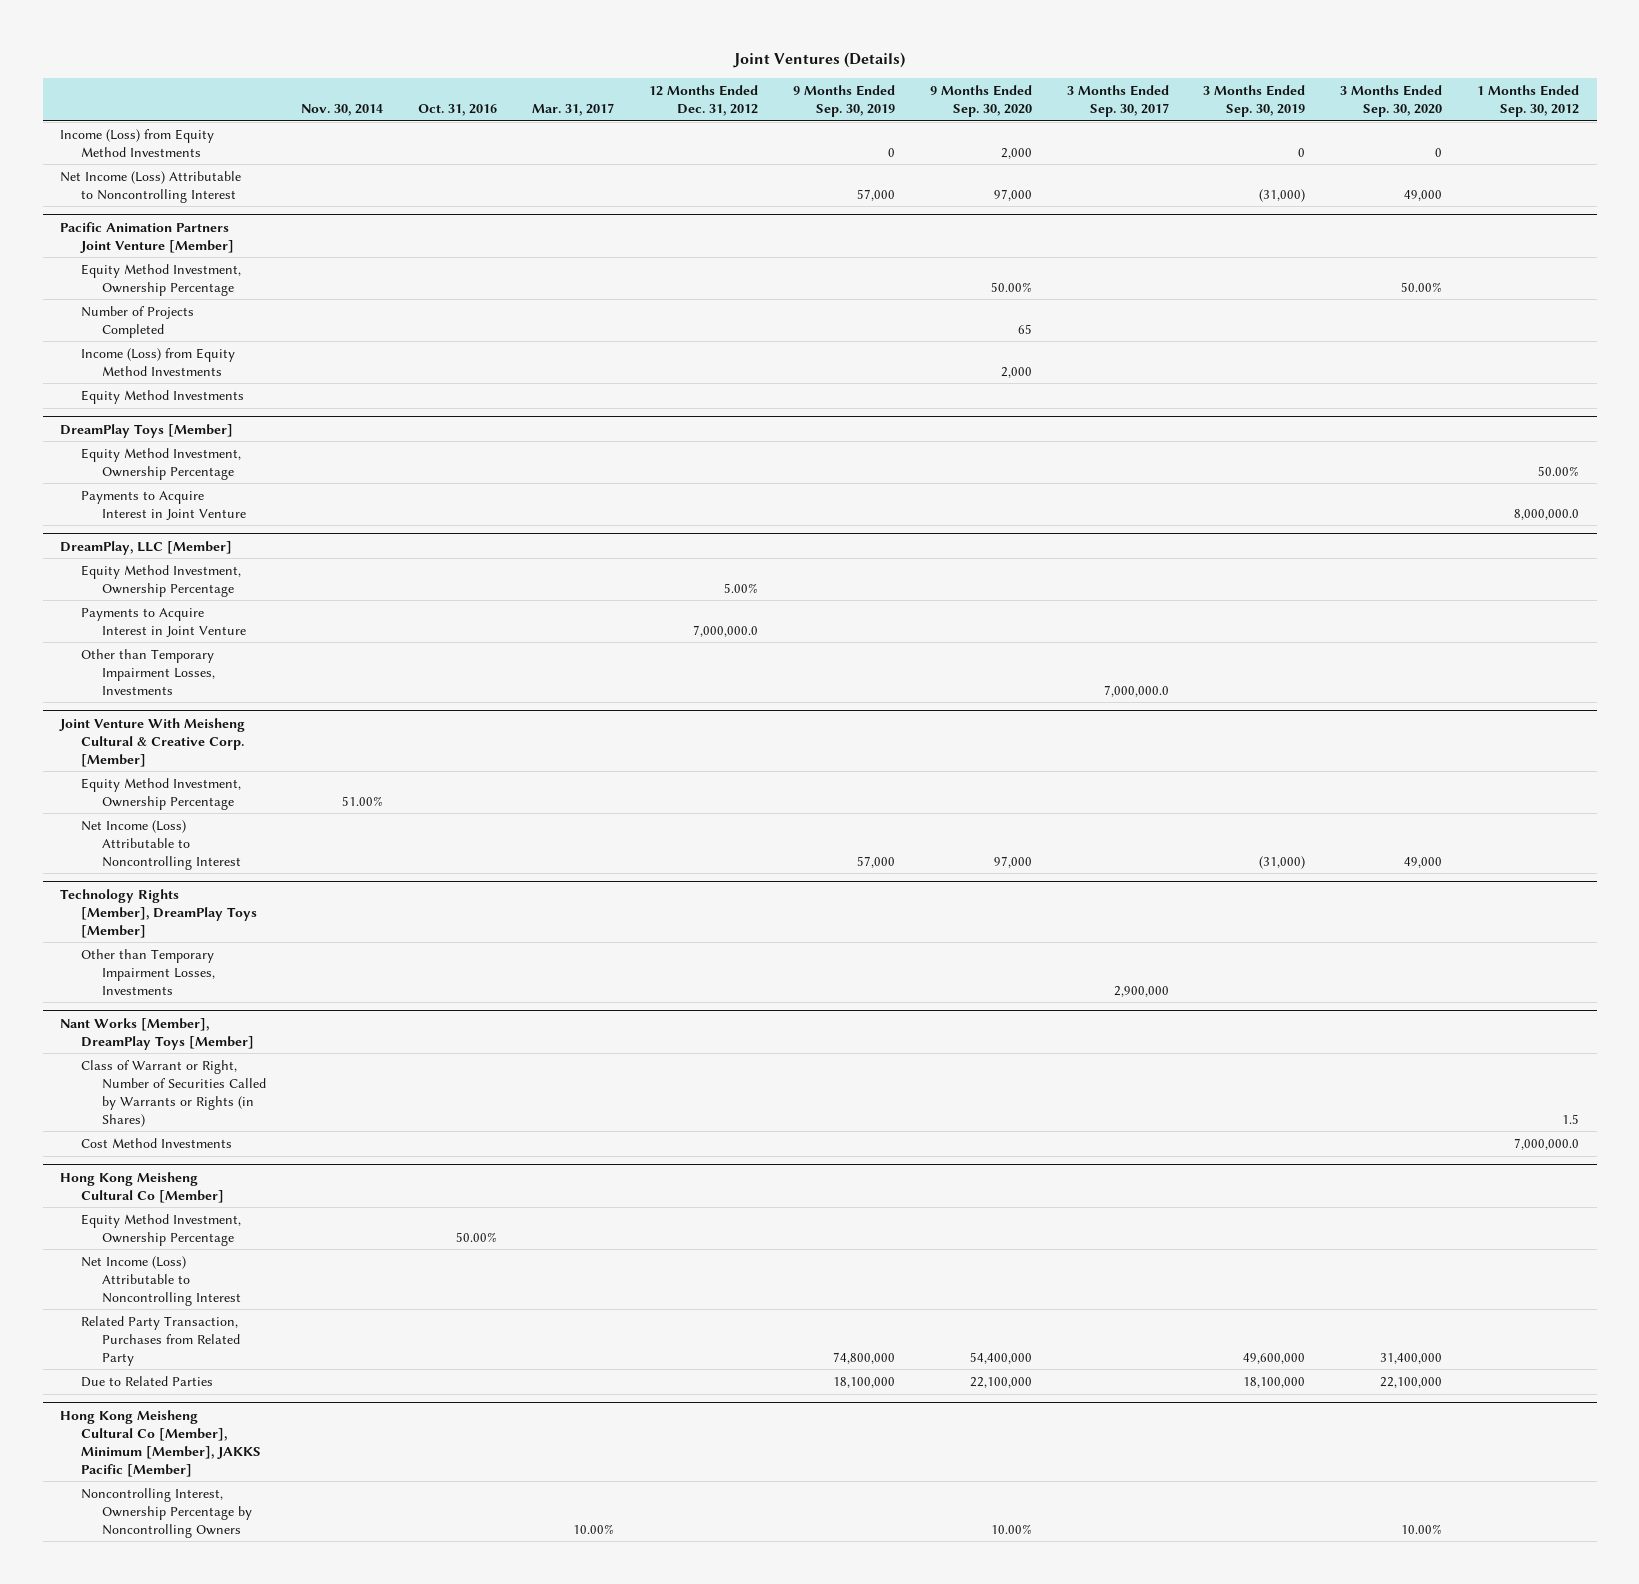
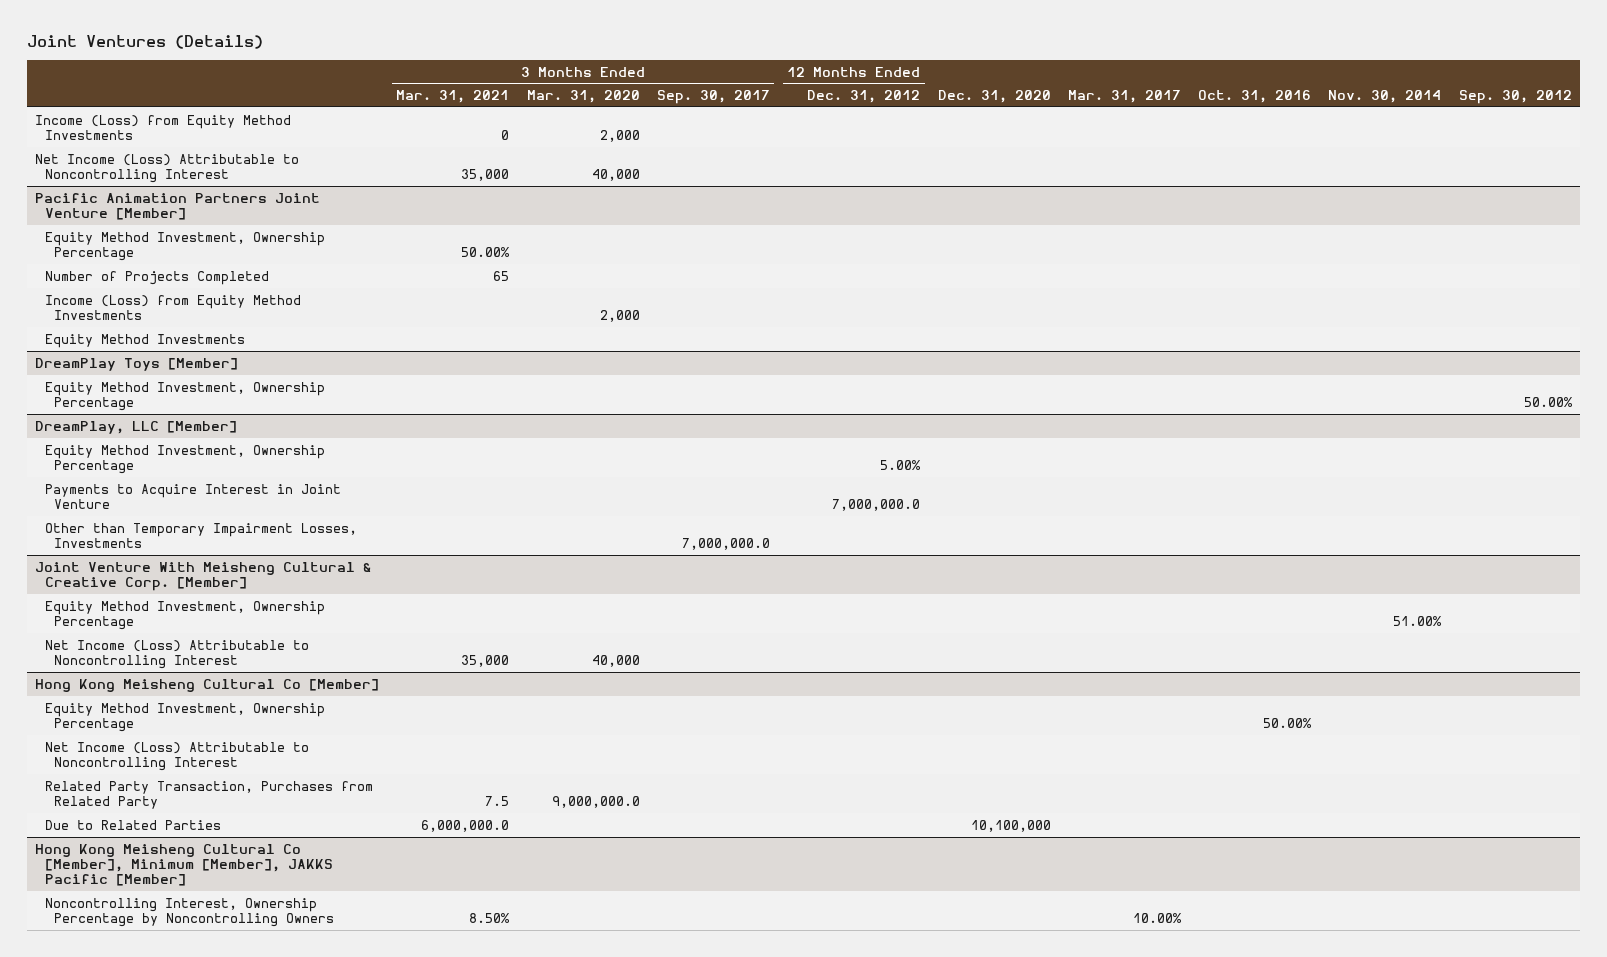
- | Nov. 30, 2014 | Oct. 31, 2016 | Mar. 31, 2017 | 12 Months Ended Dec. 31, 2012 | 9 Months Ended Sep. 30, 2019 | 9 Months Ended Sep. 30, 2020 | 3 Months Ended Sep. 30, 2017 | 3 Months Ended Sep. 30, 2019 | 3 Months Ended Sep. 30, 2020 | 1 Months Ended Sep. 30, 2012
+ | 3 Months Ended Mar. 31, 2021 | 3 Months Ended Mar. 31, 2020 | 3 Months Ended Sep. 30, 2017 | 12 Months Ended Dec. 31, 2012 | Dec. 31, 2020 | Mar. 31, 2017 | Oct. 31, 2016 | Nov. 30, 2014 | Sep. 30, 2012
@ DreamPlay Toys [Member]
- Payments to Acquire Interest in Joint Venture | | | | | | | | | | 8,000,000.0
- Technology Rights [Member], DreamPlay Toys [Member]
- Other than Temporary Impairment Losses, Investments | | | | | | | 2,900,000 | | |
- Nant Works [Member], DreamPlay Toys [Member]
- Class of Warrant or Right, Number of Securities Called by Warrants or Rights (in Shares) | | | | | | | | | | 1.5
- Cost Method Investments | | | | | | | | | | 7,000,000.0

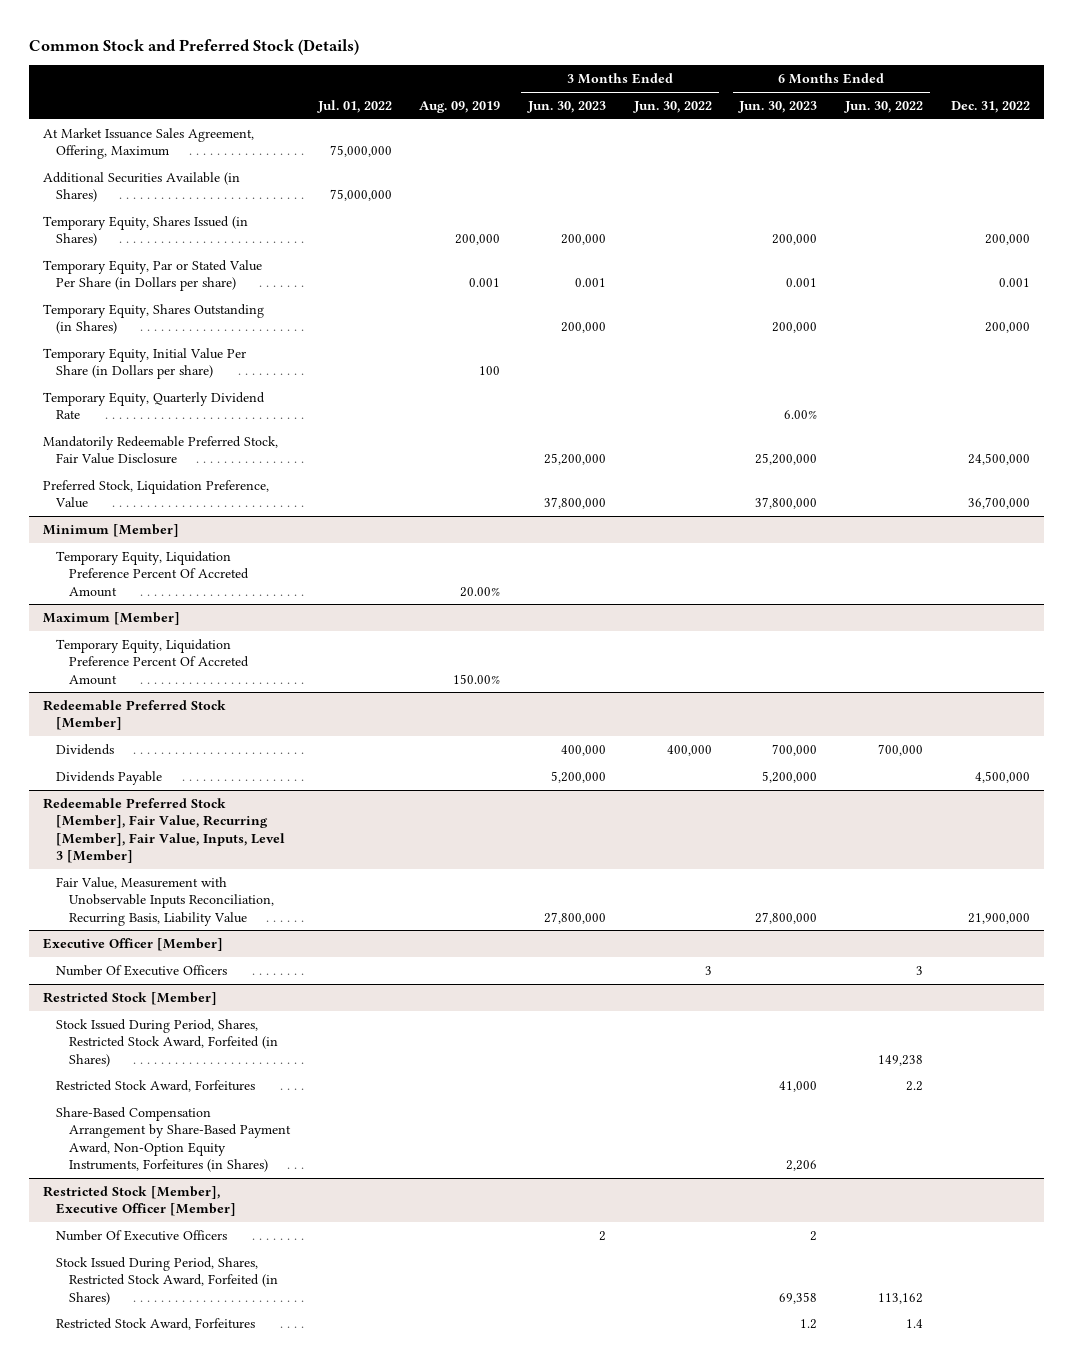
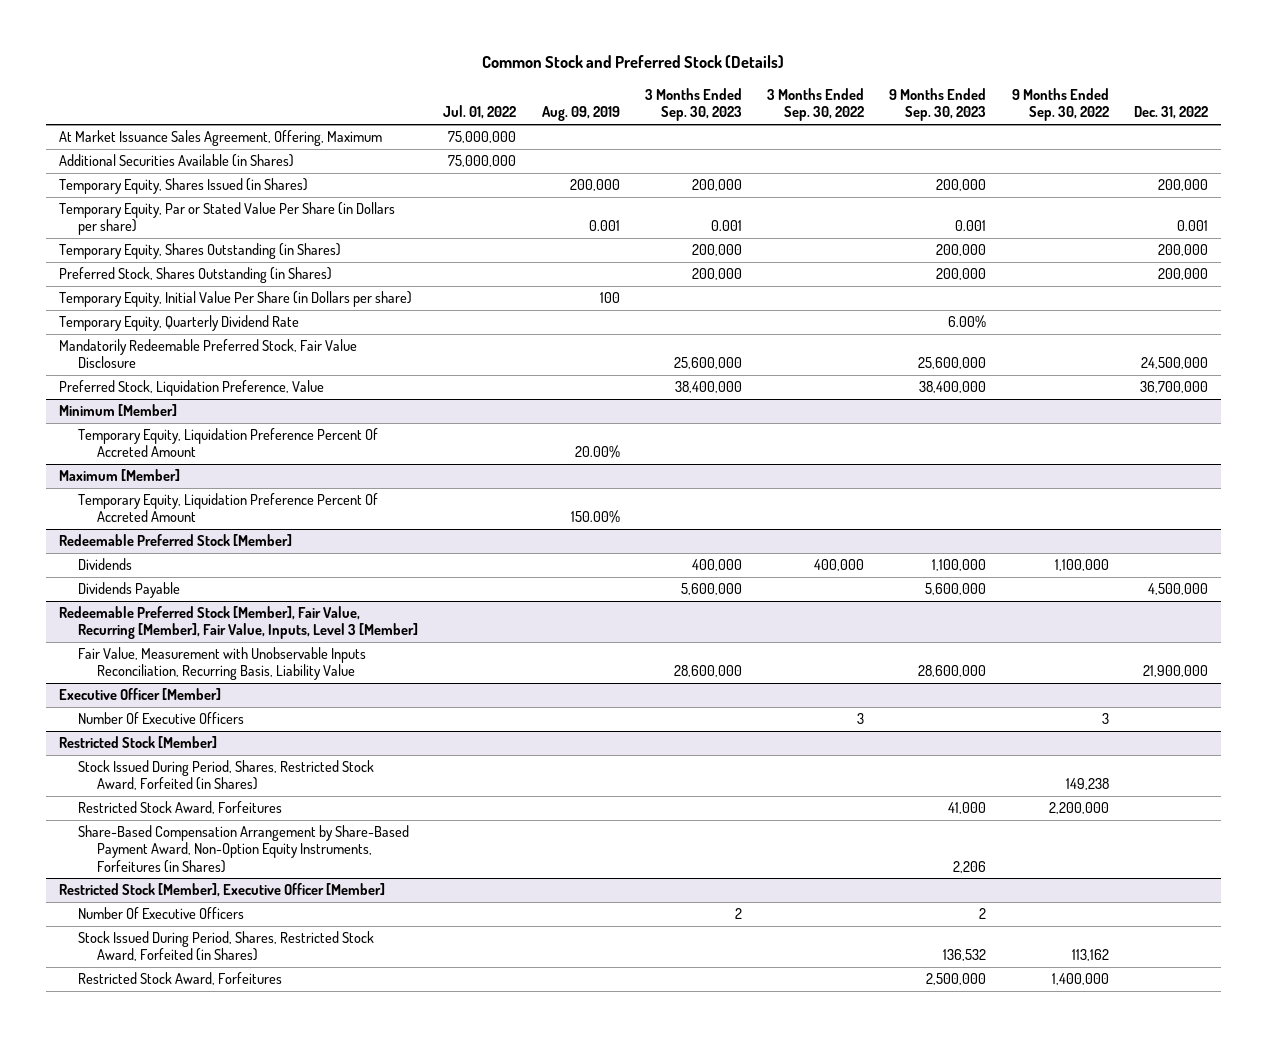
- | Jul. 01, 2022 | Aug. 09, 2019 | 3 Months Ended Jun. 30, 2023 | 3 Months Ended Jun. 30, 2022 | 6 Months Ended Jun. 30, 2023 | 6 Months Ended Jun. 30, 2022 | Dec. 31, 2022
+ | Jul. 01, 2022 | Aug. 09, 2019 | 3 Months Ended Sep. 30, 2023 | 3 Months Ended Sep. 30, 2022 | 9 Months Ended Sep. 30, 2023 | 9 Months Ended Sep. 30, 2022 | Dec. 31, 2022
+ Preferred Stock, Shares Outstanding (in Shares) | | | 200,000 | | 200,000 | | 200,000

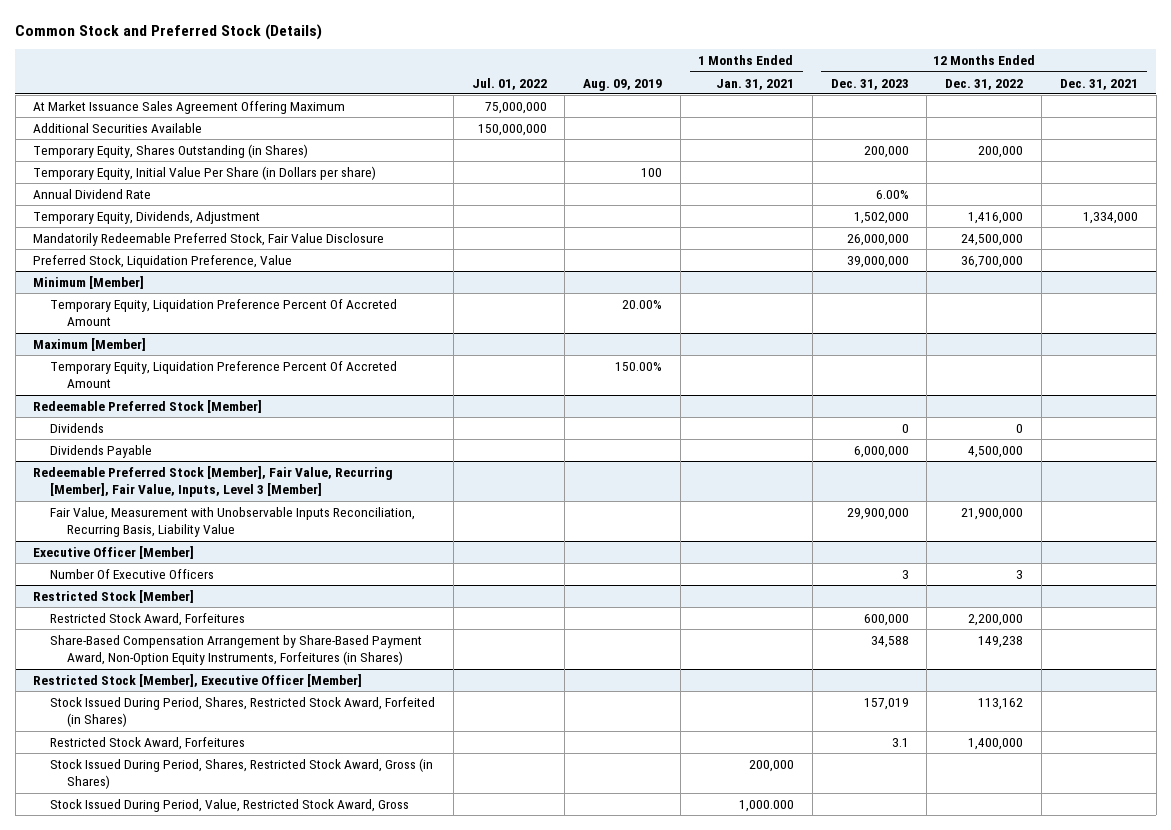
- | Jul. 01, 2022 | Aug. 09, 2019 | 3 Months Ended Sep. 30, 2023 | 3 Months Ended Sep. 30, 2022 | 9 Months Ended Sep. 30, 2023 | 9 Months Ended Sep. 30, 2022 | Dec. 31, 2022
+ | Jul. 01, 2022 | Aug. 09, 2019 | 1 Months Ended Jan. 31, 2021 | 12 Months Ended Dec. 31, 2023 | 12 Months Ended Dec. 31, 2022 | 12 Months Ended Dec. 31, 2021
- At Market Issuance Sales Agreement, Offering, Maximum | 75,000,000 | | | | | |
- Additional Securities Available (in Shares) | 75,000,000 | | | | | |
- Temporary Equity, Shares Issued (in Shares) | | 200,000 | 200,000 | | 200,000 | | 200,000
- Temporary Equity, Par or Stated Value Per Share (in Dollars per share) | | 0.001 | 0.001 | | 0.001 | | 0.001
+ At Market Issuance Sales Agreement Offering Maximum | 75,000,000 | | | | |
+ Additional Securities Available | 150,000,000 | | | | |
- Preferred Stock, Shares Outstanding (in Shares) | | | 200,000 | | 200,000 | | 200,000
- Temporary Equity, Quarterly Dividend Rate | | | | | 6.00% | |
+ Annual Dividend Rate | | | | 6.00% | |
+ Temporary Equity, Dividends, Adjustment | | | | 1,502,000 | 1,416,000 | 1,334,000
@ Restricted Stock [Member]
- Stock Issued During Period, Shares, Restricted Stock Award, Forfeited (in Shares) | | | | | | 149,238 |
@ Restricted Stock [Member], Executive Officer [Member]
- Number Of Executive Officers | | | 2 | | 2 | |
+ Stock Issued During Period, Shares, Restricted Stock Award, Gross (in Shares) | | | 200,000 | | |
+ Stock Issued During Period, Value, Restricted Stock Award, Gross | | | 1,000.000 | | |

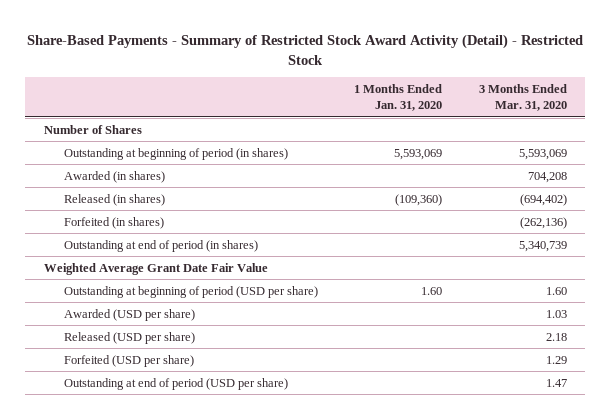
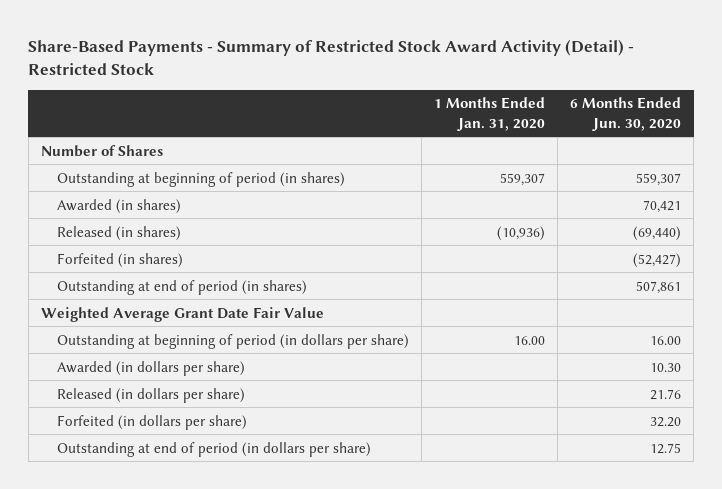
- | 1 Months Ended Jan. 31, 2020 | 3 Months Ended Mar. 31, 2020
+ | 1 Months Ended Jan. 31, 2020 | 6 Months Ended Jun. 30, 2020
- Outstanding at beginning of period (in shares) | 5,593,069 | 5,593,069
+ Outstanding at beginning of period (in shares) | 559,307 | 559,307
- Released (in shares) | (109,360) | (694,402)
+ Released (in shares) | (10,936) | (69,440)
- Outstanding at beginning of period (USD per share) | 1.60 | 1.60
- Awarded (USD per share) | | 1.03
- Released (USD per share) | | 2.18
- Forfeited (USD per share) | | 1.29
- Outstanding at end of period (USD per share) | | 1.47
+ Outstanding at beginning of period (in dollars per share) | 16.00 | 16.00
+ Awarded (in dollars per share) | | 10.30
+ Released (in dollars per share) | | 21.76
+ Forfeited (in dollars per share) | | 32.20
+ Outstanding at end of period (in dollars per share) | | 12.75

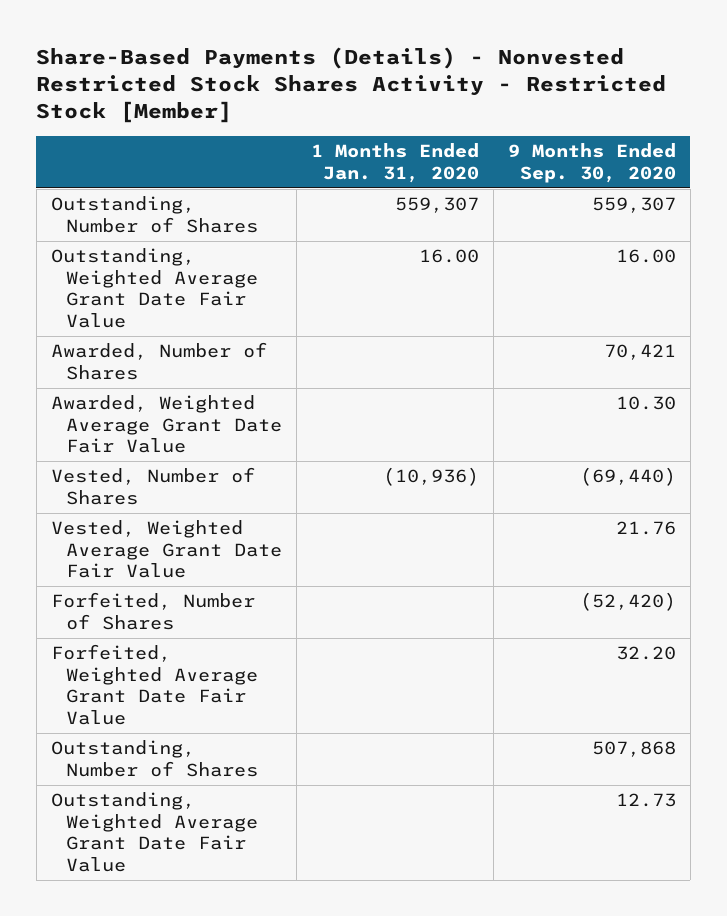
- Share-Based Payments - Summary of Restricted Stock Award Activity (Detail) - Restricted Stock
+ Share-Based Payments (Details) - Nonvested Restricted Stock Shares Activity - Restricted Stock [Member]
- | 1 Months Ended Jan. 31, 2020 | 6 Months Ended Jun. 30, 2020
+ | 1 Months Ended Jan. 31, 2020 | 9 Months Ended Sep. 30, 2020
- Number of Shares
- Outstanding at beginning of period (in shares) | 559,307 | 559,307
- Awarded (in shares) | | 70,421
- Released (in shares) | (10,936) | (69,440)
- Forfeited (in shares) | | (52,427)
- Outstanding at end of period (in shares) | | 507,861
- Weighted Average Grant Date Fair Value
- Outstanding at beginning of period (in dollars per share) | 16.00 | 16.00
- Awarded (in dollars per share) | | 10.30
- Released (in dollars per share) | | 21.76
- Forfeited (in dollars per share) | | 32.20
- Outstanding at end of period (in dollars per share) | | 12.75
+ Outstanding, Number of Shares | 559,307 | 559,307
+ Outstanding, Weighted Average Grant Date Fair Value | 16.00 | 16.00
+ Awarded, Number of Shares | | 70,421
+ Awarded, Weighted Average Grant Date Fair Value | | 10.30
+ Vested, Number of Shares | (10,936) | (69,440)
+ Vested, Weighted Average Grant Date Fair Value | | 21.76
+ Forfeited, Number of Shares | | (52,420)
+ Forfeited, Weighted Average Grant Date Fair Value | | 32.20
+ Outstanding, Number of Shares | | 507,868
+ Outstanding, Weighted Average Grant Date Fair Value | | 12.73

